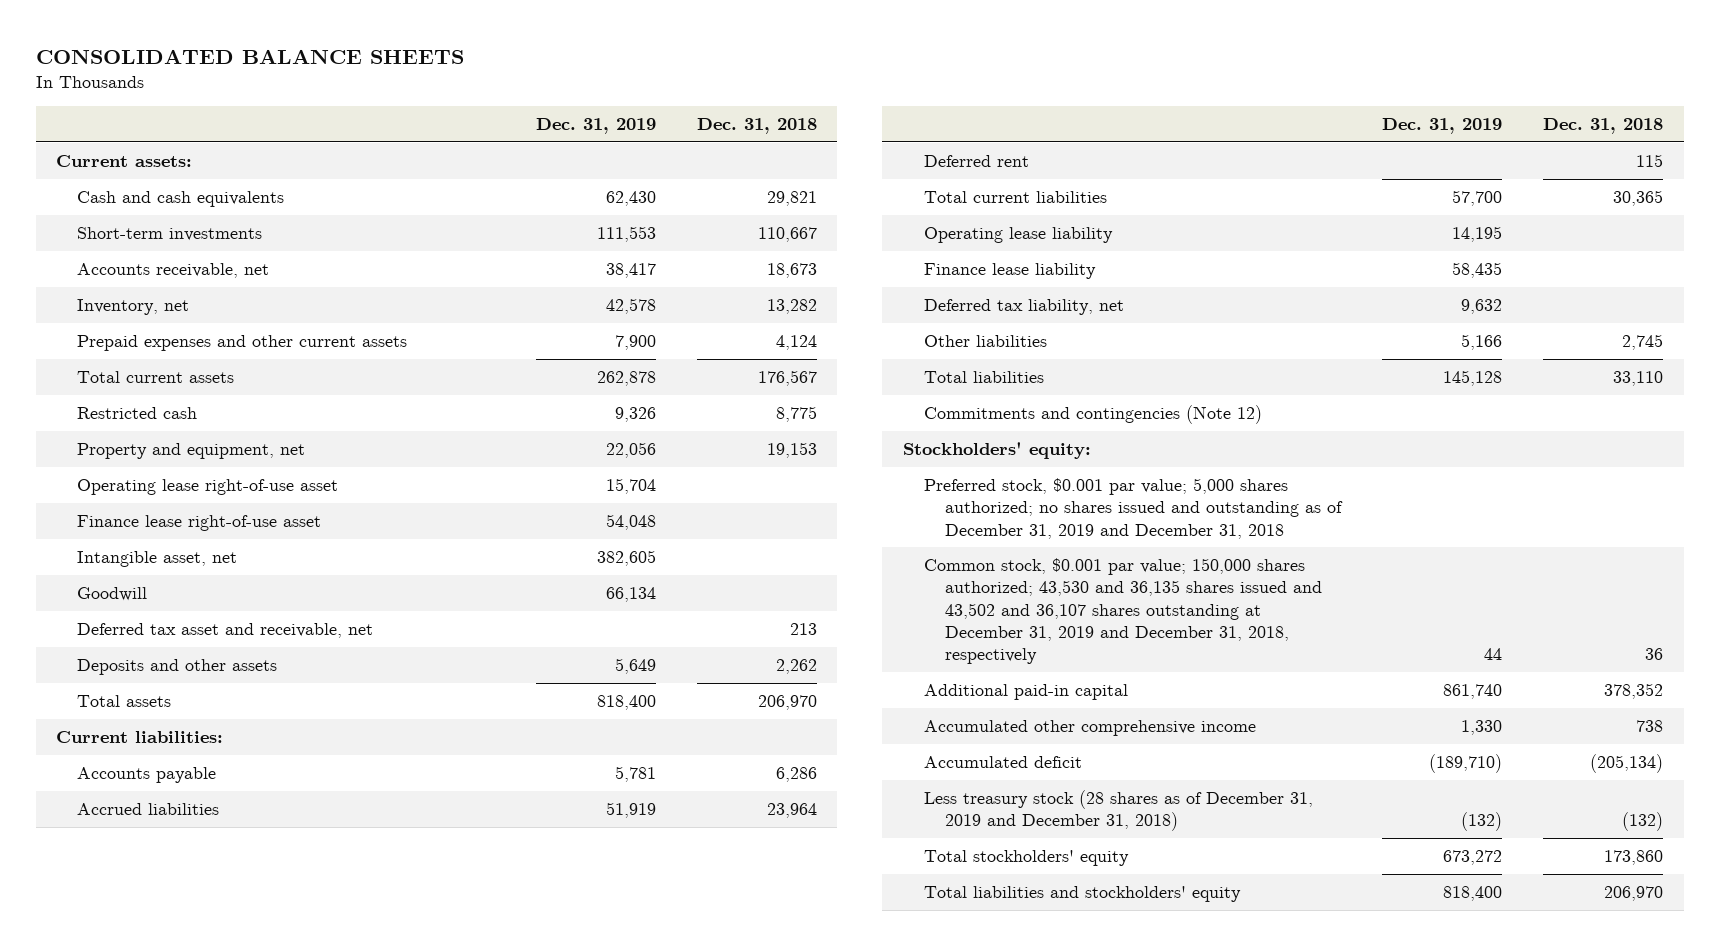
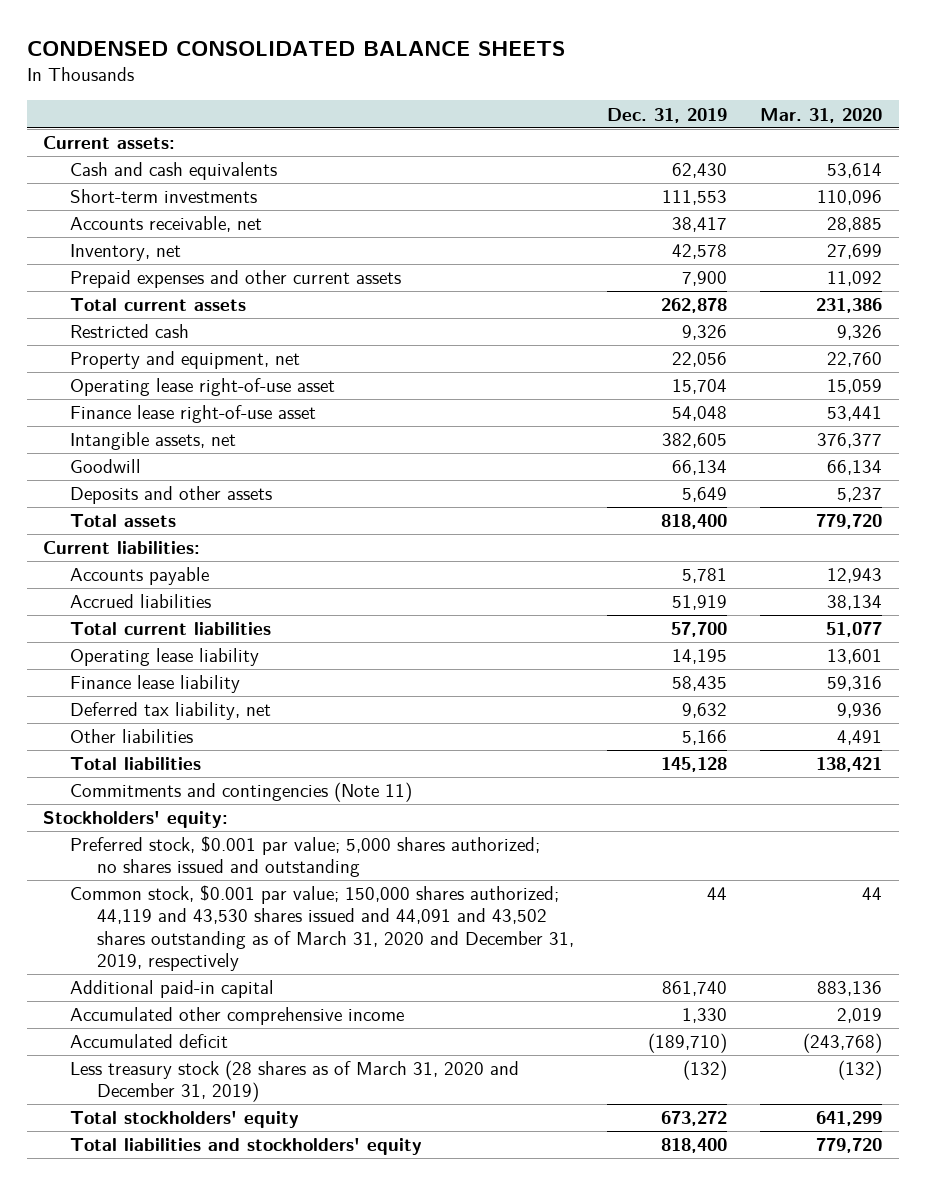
- CONSOLIDATED BALANCE SHEETS
+ CONDENSED CONSOLIDATED BALANCE SHEETS
- | Dec. 31, 2019 | Dec. 31, 2018
+ | Dec. 31, 2019 | Mar. 31, 2020
- Intangible asset, net | 382,605 |
+ Intangible assets, net | 382,605 | 376,377
- Deferred tax asset and receivable, net | | 213
- Deferred rent | | 115
- Commitments and contingencies (Note 12)
+ Commitments and contingencies (Note 11)
- Preferred stock, $0.001 par value; 5,000 shares authorized; no shares issued and outstanding as of December 31, 2019 and December 31, 2018
- Common stock, $0.001 par value; 150,000 shares authorized; 43,530 and 36,135 shares issued and 43,502 and 36,107 shares outstanding at December 31, 2019 and December 31, 2018, respectively | 44 | 36
+ Preferred stock, $0.001 par value; 5,000 shares authorized; no shares issued and outstanding
+ Common stock, $0.001 par value; 150,000 shares authorized; 44,119 and 43,530 shares issued and 44,091 and 43,502 shares outstanding as of March 31, 2020 and December 31, 2019, respectively | 44 | 44
- Less treasury stock (28 shares as of December 31, 2019 and December 31, 2018) | (132) | (132)
+ Less treasury stock (28 shares as of March 31, 2020 and December 31, 2019) | (132) | (132)

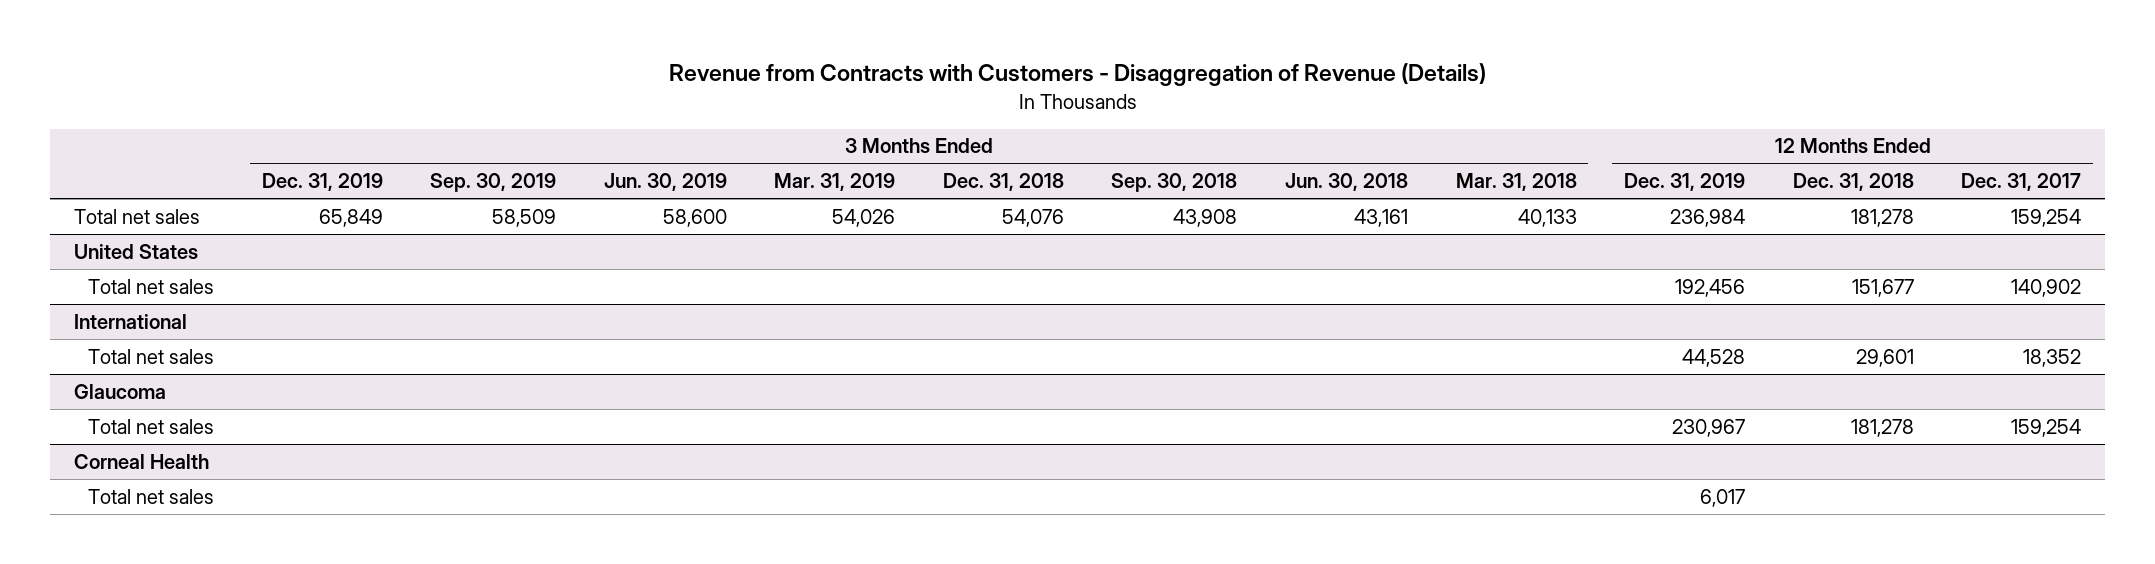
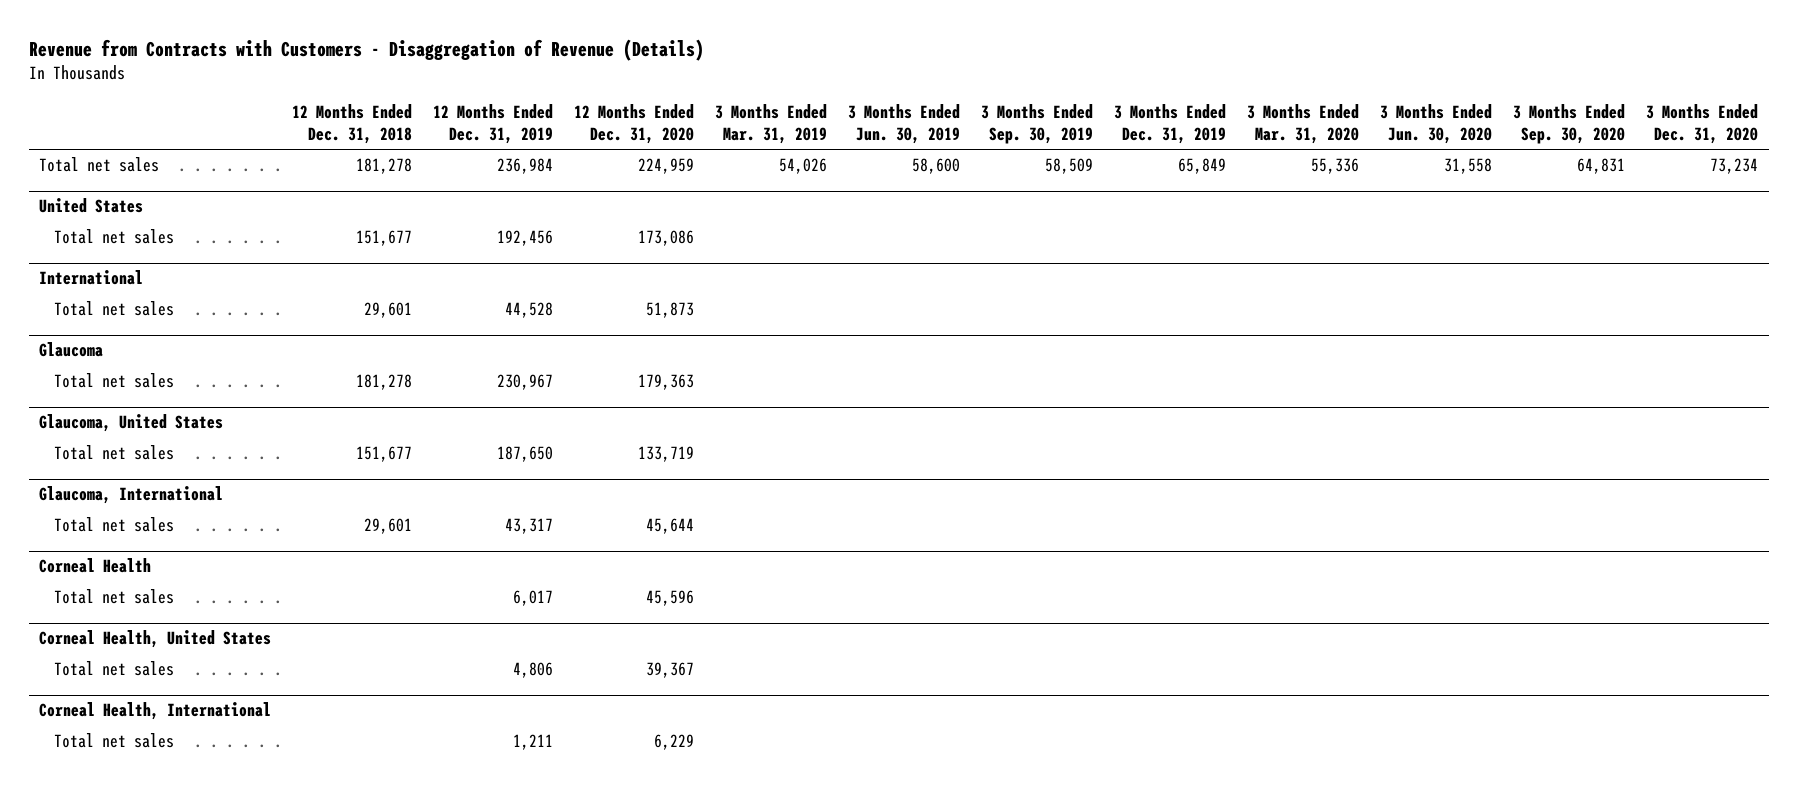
- | 3 Months Ended Dec. 31, 2019 | 3 Months Ended Sep. 30, 2019 | 3 Months Ended Jun. 30, 2019 | 3 Months Ended Mar. 31, 2019 | 3 Months Ended Dec. 31, 2018 | 3 Months Ended Sep. 30, 2018 | 3 Months Ended Jun. 30, 2018 | 3 Months Ended Mar. 31, 2018 | 12 Months Ended Dec. 31, 2019 | 12 Months Ended Dec. 31, 2018 | 12 Months Ended Dec. 31, 2017
+ | 12 Months Ended Dec. 31, 2018 | 12 Months Ended Dec. 31, 2019 | 12 Months Ended Dec. 31, 2020 | 3 Months Ended Mar. 31, 2019 | 3 Months Ended Jun. 30, 2019 | 3 Months Ended Sep. 30, 2019 | 3 Months Ended Dec. 31, 2019 | 3 Months Ended Mar. 31, 2020 | 3 Months Ended Jun. 30, 2020 | 3 Months Ended Sep. 30, 2020 | 3 Months Ended Dec. 31, 2020
+ Glaucoma, United States
+ Total net sales | 151,677 | 187,650 | 133,719 | | | | | | | |
+ Glaucoma, International
+ Total net sales | 29,601 | 43,317 | 45,644 | | | | | | | |
+ Corneal Health, United States
+ Total net sales | | 4,806 | 39,367 | | | | | | | |
+ Corneal Health, International
+ Total net sales | | 1,211 | 6,229 | | | | | | | |

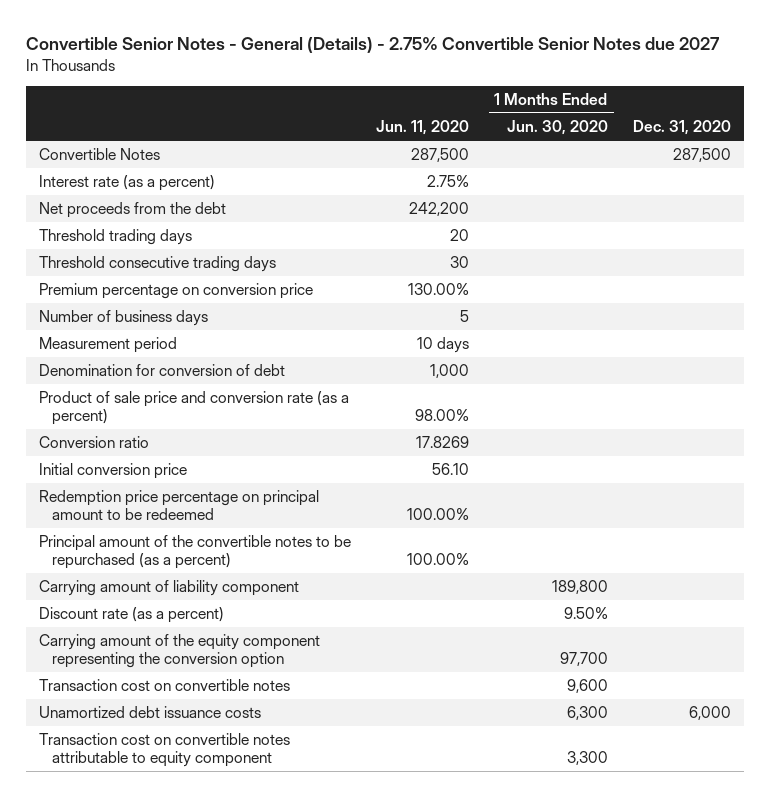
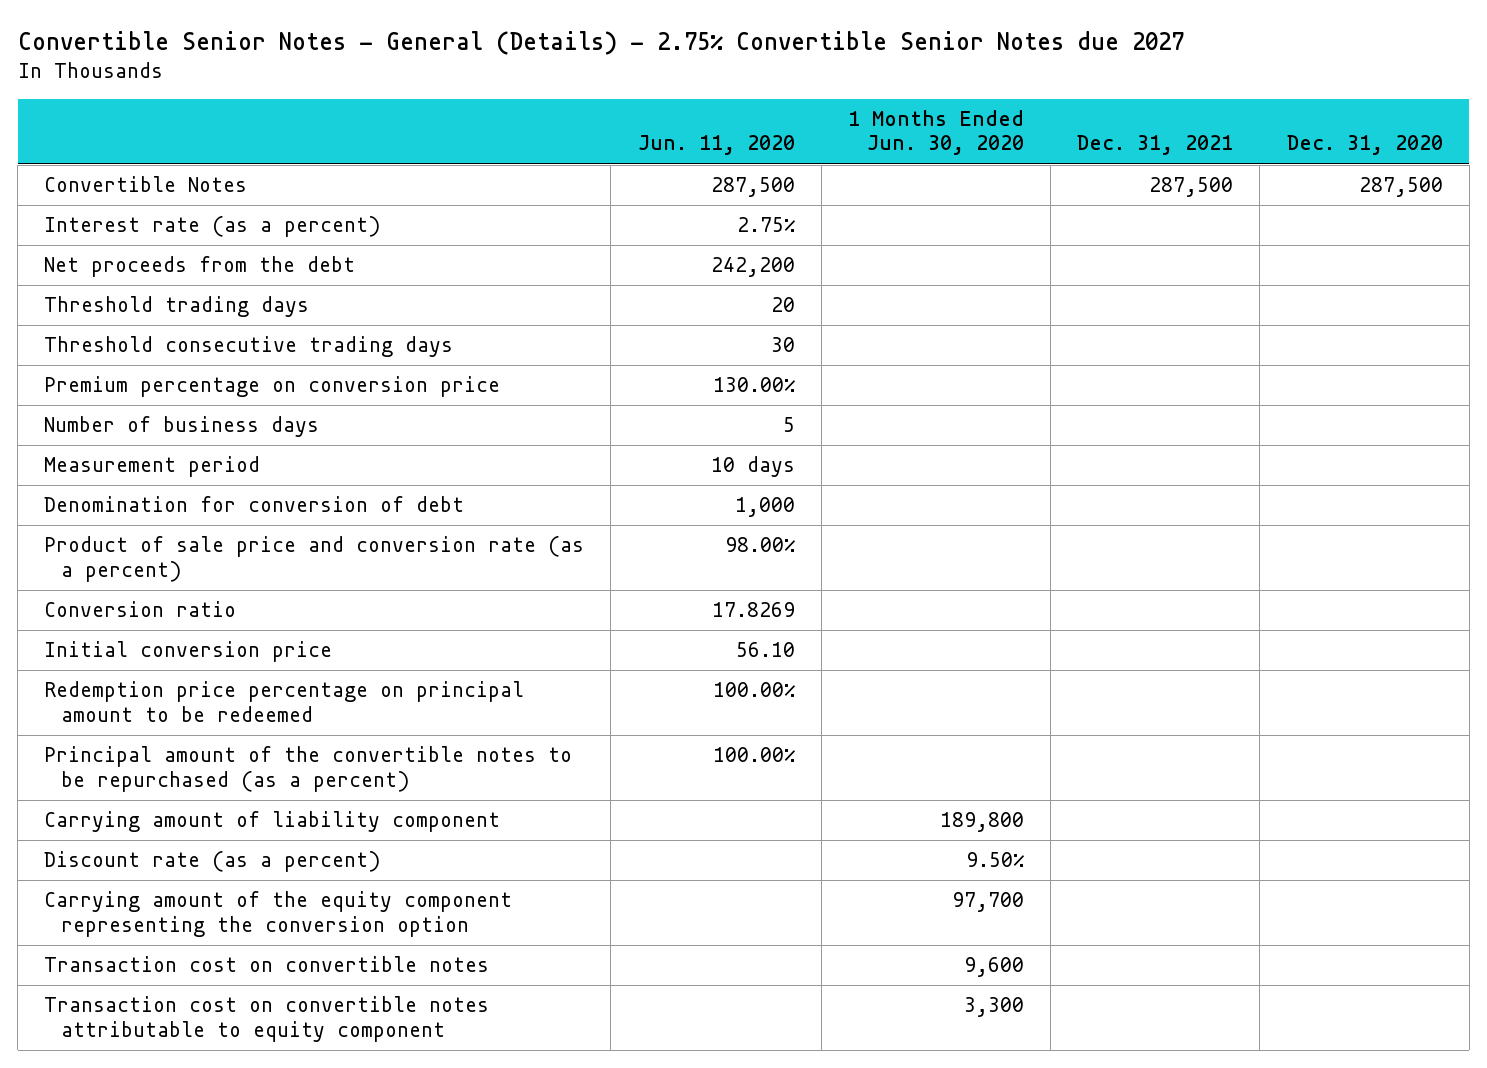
- | Jun. 11, 2020 | 1 Months Ended Jun. 30, 2020 | Dec. 31, 2020
+ | Jun. 11, 2020 | 1 Months Ended Jun. 30, 2020 | Dec. 31, 2021 | Dec. 31, 2020
- Unamortized debt issuance costs | | 6,300 | 6,000

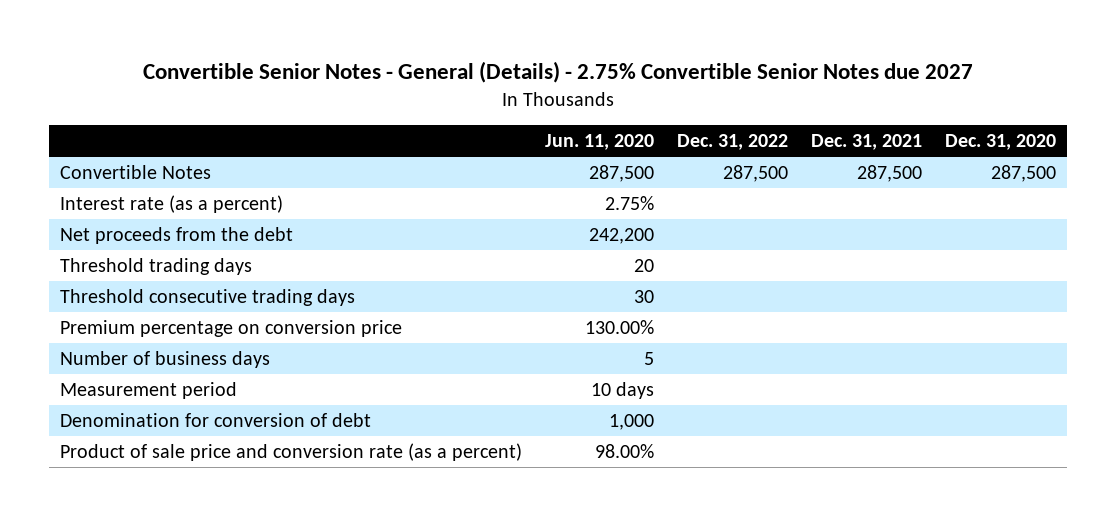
- | Jun. 11, 2020 | 1 Months Ended Jun. 30, 2020 | Dec. 31, 2021 | Dec. 31, 2020
+ | Jun. 11, 2020 | Dec. 31, 2022 | Dec. 31, 2021 | Dec. 31, 2020
- Conversion ratio | 17.8269 | | |
- Initial conversion price | 56.10 | | |
- Redemption price percentage on principal amount to be redeemed | 100.00% | | |
- Principal amount of the convertible notes to be repurchased (as a percent) | 100.00% | | |
- Carrying amount of liability component | | 189,800 | |
- Discount rate (as a percent) | | 9.50% | |
- Carrying amount of the equity component representing the conversion option | | 97,700 | |
- Transaction cost on convertible notes | | 9,600 | |
- Transaction cost on convertible notes attributable to equity component | | 3,300 | |

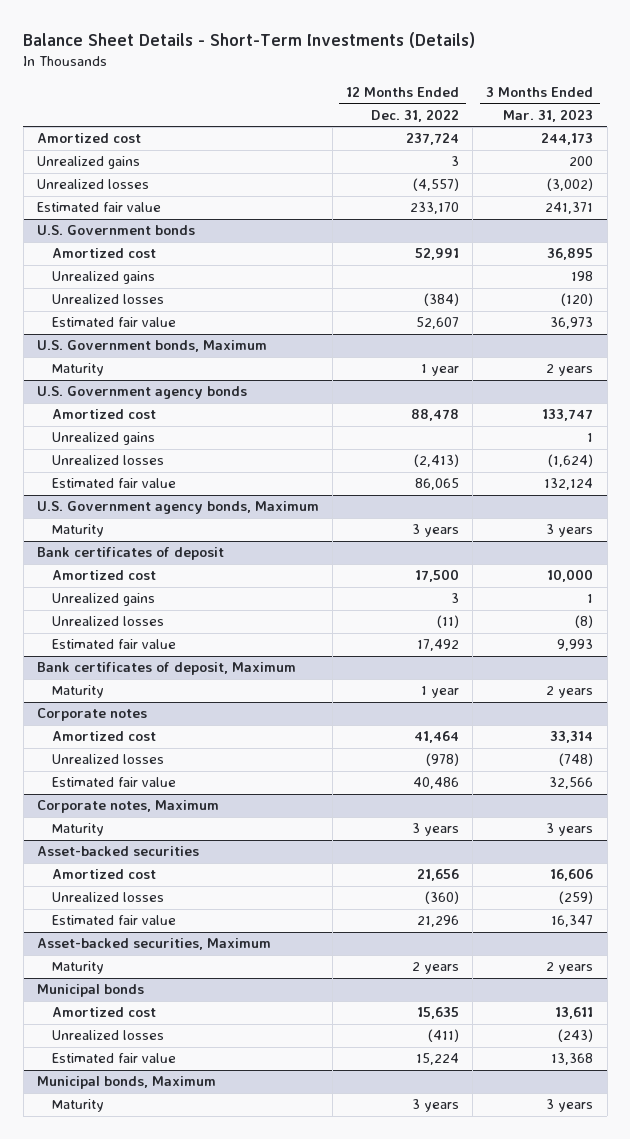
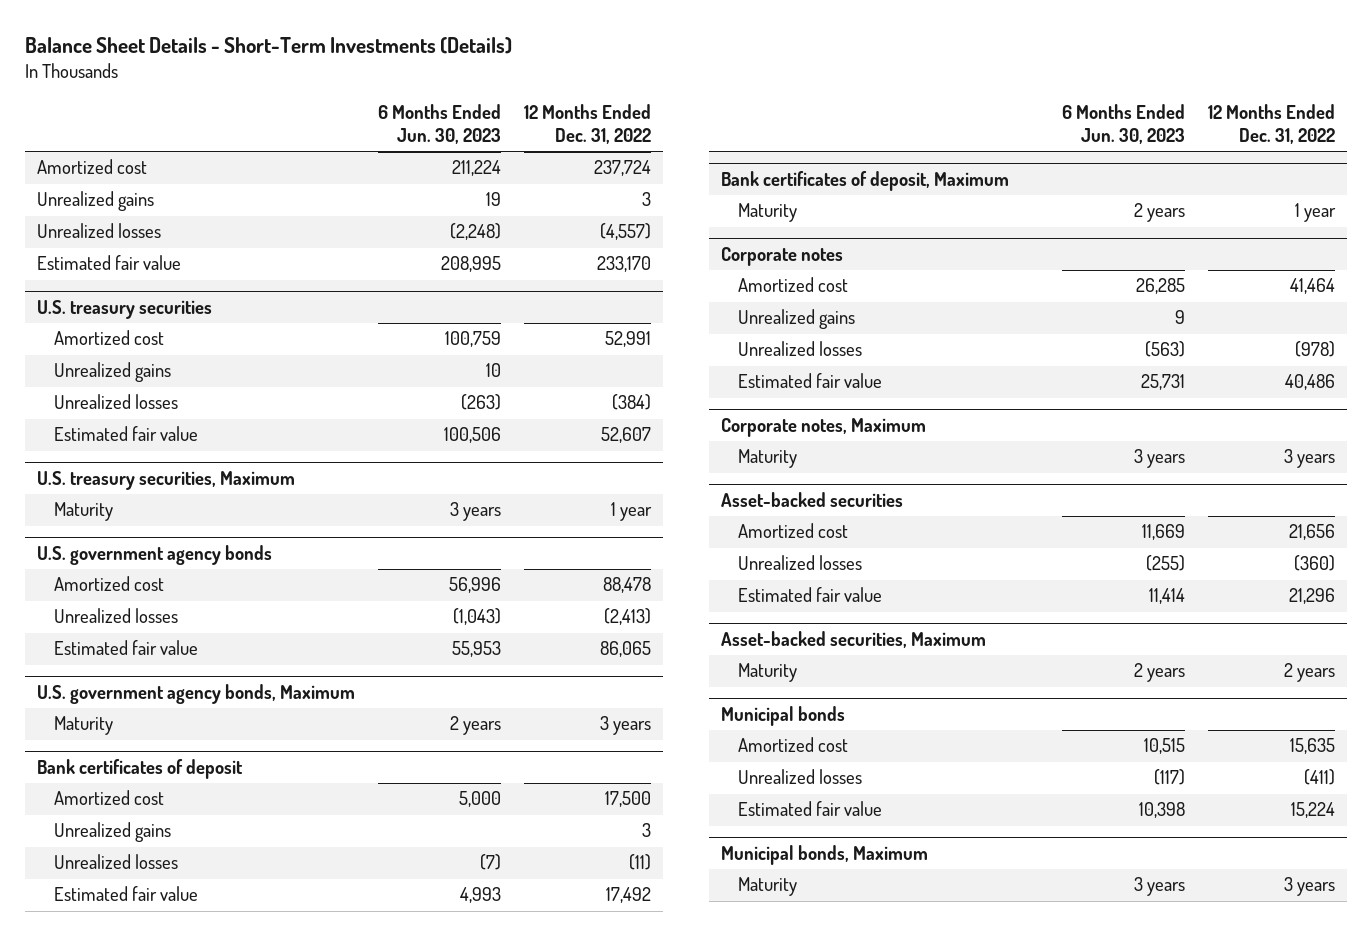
- | 12 Months Ended Dec. 31, 2022 | 3 Months Ended Mar. 31, 2023
+ | 6 Months Ended Jun. 30, 2023 | 12 Months Ended Dec. 31, 2022
- U.S. Government bonds
+ U.S. treasury securities
- U.S. Government bonds, Maximum
+ U.S. treasury securities, Maximum
- U.S. Government agency bonds
+ U.S. government agency bonds
- Unrealized gains | | 1
- U.S. Government agency bonds, Maximum
+ U.S. government agency bonds, Maximum
@ Corporate notes
+ Unrealized gains | 9 |

